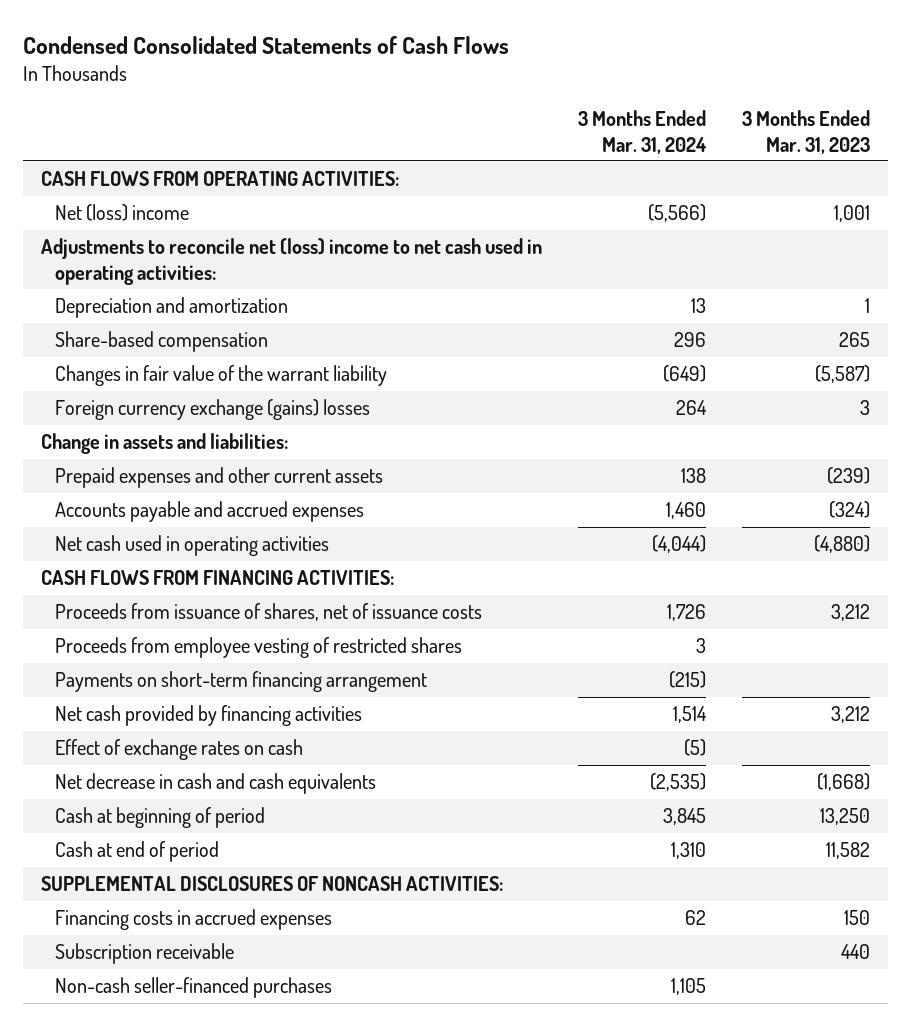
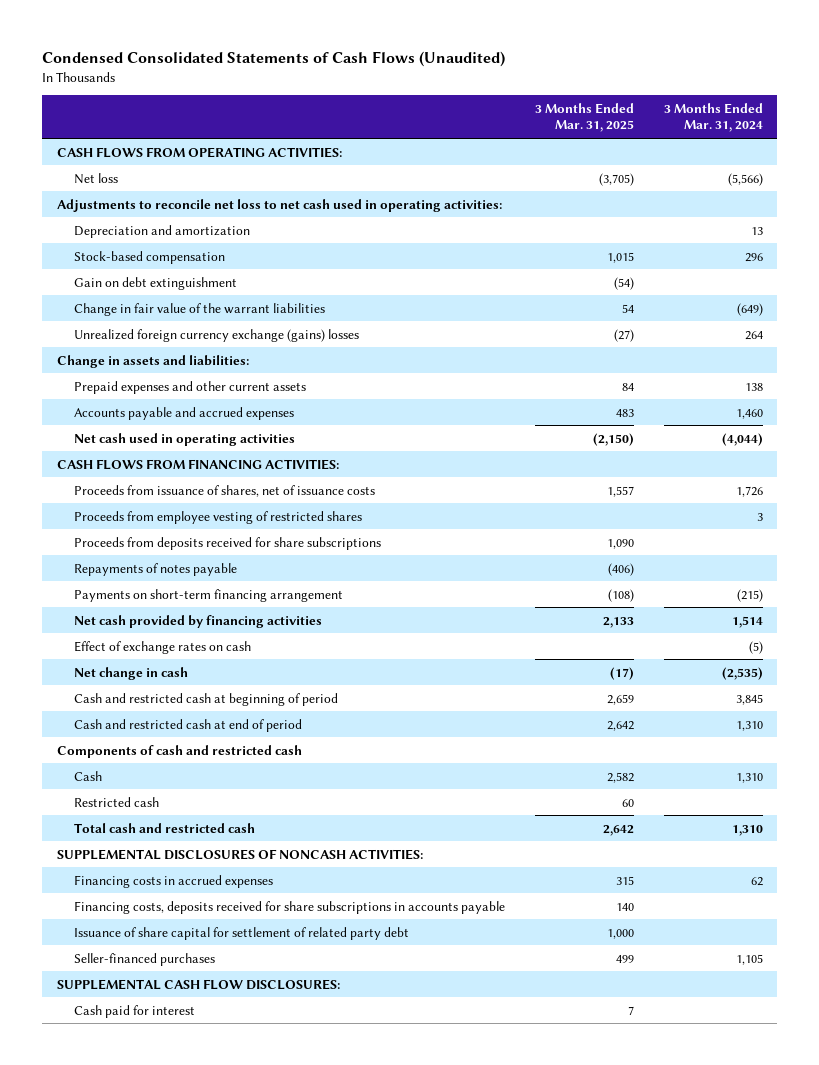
- Condensed Consolidated Statements of Cash Flows
+ Condensed Consolidated Statements of Cash Flows (Unaudited)
- | 3 Months Ended Mar. 31, 2024 | 3 Months Ended Mar. 31, 2023
+ | 3 Months Ended Mar. 31, 2025 | 3 Months Ended Mar. 31, 2024
- Net (loss) income | (5,566) | 1,001
- Adjustments to reconcile net (loss) income to net cash used in operating activities:
+ Net loss | (3,705) | (5,566)
+ Adjustments to reconcile net loss to net cash used in operating activities:
- Share-based compensation | 296 | 265
- Changes in fair value of the warrant liability | (649) | (5,587)
- Foreign currency exchange (gains) losses | 264 | 3
+ Stock-based compensation | 1,015 | 296
+ Gain on debt extinguishment | (54) |
+ Change in fair value of the warrant liabilities | 54 | (649)
+ Unrealized foreign currency exchange (gains) losses | (27) | 264
+ Proceeds from deposits received for share subscriptions | 1,090 |
+ Repayments of notes payable | (406) |
- Net decrease in cash and cash equivalents | (2,535) | (1,668)
- Cash at beginning of period | 3,845 | 13,250
- Cash at end of period | 1,310 | 11,582
+ Net change in cash | (17) | (2,535)
+ Cash and restricted cash at beginning of period | 2,659 | 3,845
+ Cash and restricted cash at end of period | 2,642 | 1,310
+ Components of cash and restricted cash
+ Cash | 2,582 | 1,310
+ Restricted cash | 60 |
+ Total cash and restricted cash | 2,642 | 1,310
- Subscription receivable | | 440
- Non-cash seller-financed purchases | 1,105 |
+ Financing costs, deposits received for share subscriptions in accounts payable | 140 |
+ Issuance of share capital for settlement of related party debt | 1,000 |
+ Seller-financed purchases | 499 | 1,105
+ SUPPLEMENTAL CASH FLOW DISCLOSURES:
+ Cash paid for interest | 7 |

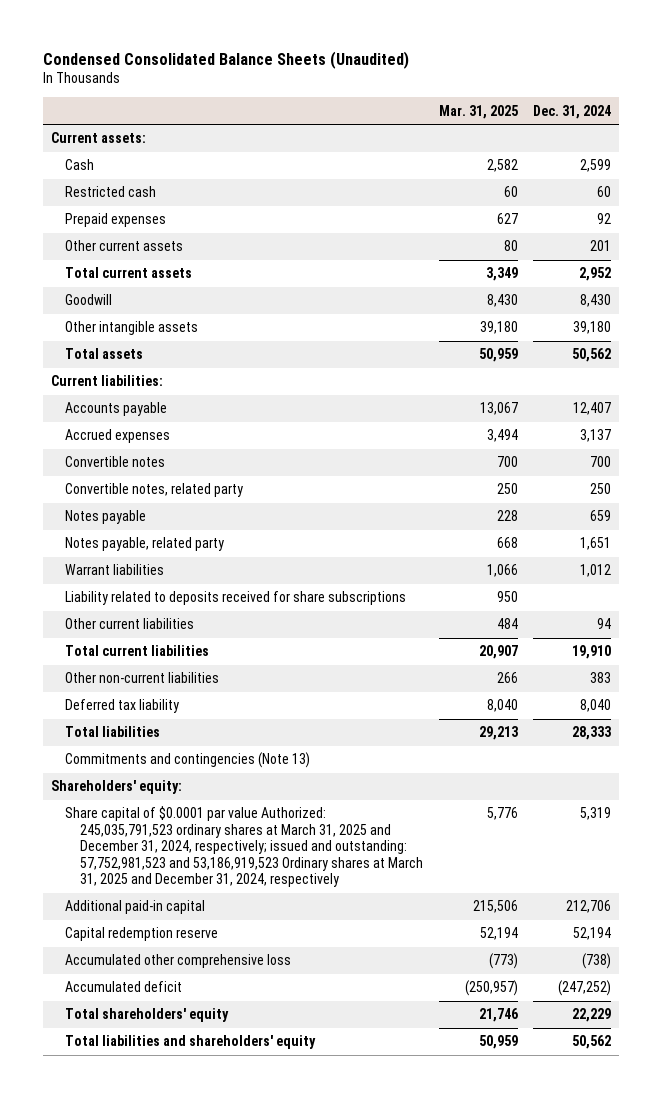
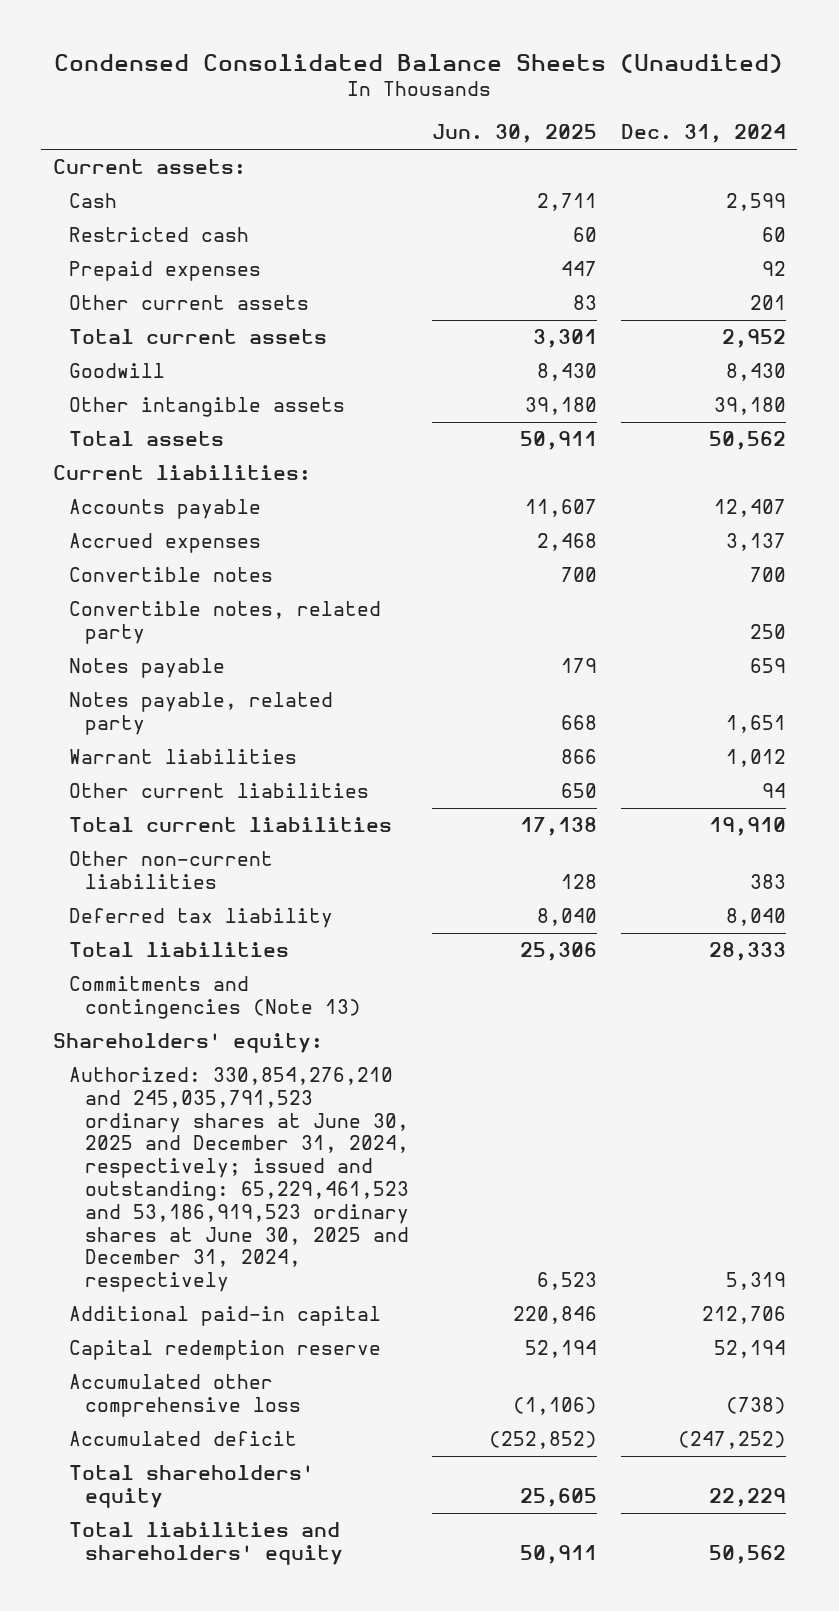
- | Mar. 31, 2025 | Dec. 31, 2024
+ | Jun. 30, 2025 | Dec. 31, 2024
- Liability related to deposits received for share subscriptions | 950 |
- Share capital of $0.0001 par value Authorized: 245,035,791,523 ordinary shares at March 31, 2025 and December 31, 2024, respectively; issued and outstanding: 57,752,981,523 and 53,186,919,523 Ordinary shares at March 31, 2025 and December 31, 2024, respectively | 5,776 | 5,319
+ Authorized: 330,854,276,210 and 245,035,791,523 ordinary shares at June 30, 2025 and December 31, 2024, respectively; issued and outstanding: 65,229,461,523 and 53,186,919,523 ordinary shares at June 30, 2025 and December 31, 2024, respectively | 6,523 | 5,319

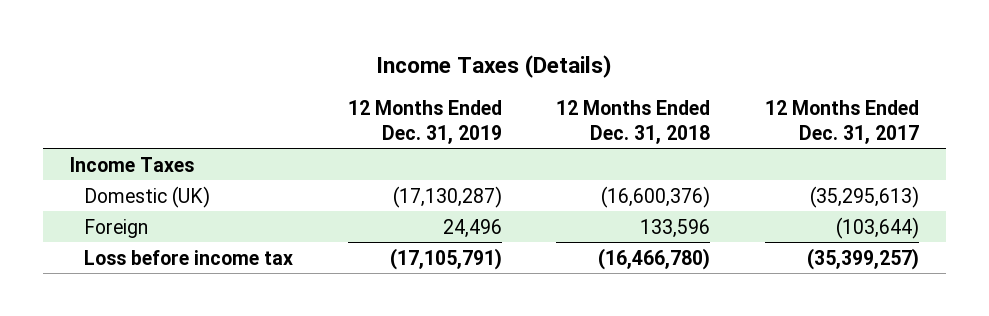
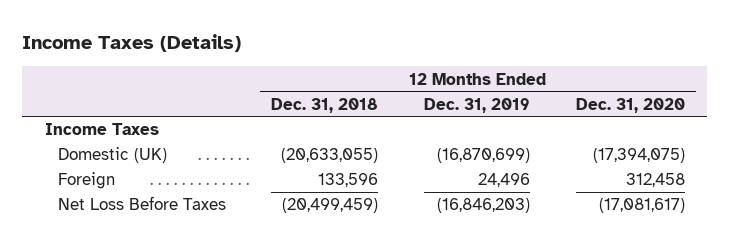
- | 12 Months Ended Dec. 31, 2019 | 12 Months Ended Dec. 31, 2018 | 12 Months Ended Dec. 31, 2017
+ | 12 Months Ended Dec. 31, 2018 | 12 Months Ended Dec. 31, 2019 | 12 Months Ended Dec. 31, 2020
- Domestic (UK) | (17,130,287) | (16,600,376) | (35,295,613)
+ Domestic (UK) | (20,633,055) | (16,870,699) | (17,394,075)
- Loss before income tax | (17,105,791) | (16,466,780) | (35,399,257)
+ Net Loss Before Taxes | (20,499,459) | (16,846,203) | (17,081,617)

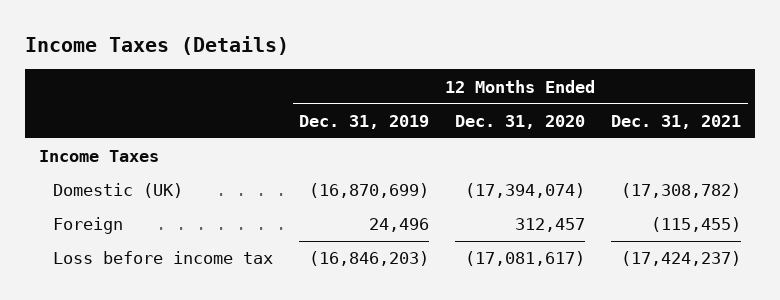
- | 12 Months Ended Dec. 31, 2018 | 12 Months Ended Dec. 31, 2019 | 12 Months Ended Dec. 31, 2020
+ | 12 Months Ended Dec. 31, 2019 | 12 Months Ended Dec. 31, 2020 | 12 Months Ended Dec. 31, 2021
- Domestic (UK) | (20,633,055) | (16,870,699) | (17,394,075)
- Foreign | 133,596 | 24,496 | 312,458
- Net Loss Before Taxes | (20,499,459) | (16,846,203) | (17,081,617)
+ Domestic (UK) | (16,870,699) | (17,394,074) | (17,308,782)
+ Foreign | 24,496 | 312,457 | (115,455)
+ Loss before income tax | (16,846,203) | (17,081,617) | (17,424,237)

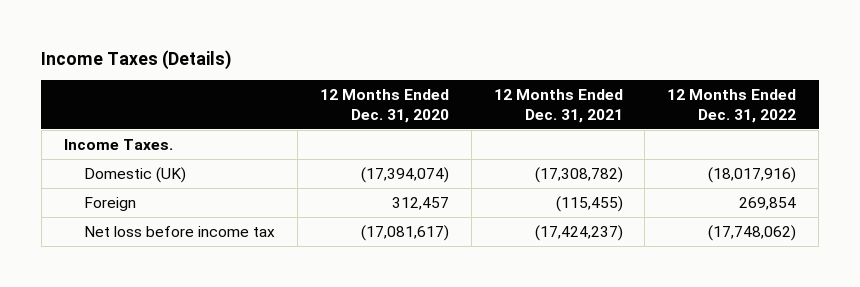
- | 12 Months Ended Dec. 31, 2019 | 12 Months Ended Dec. 31, 2020 | 12 Months Ended Dec. 31, 2021
+ | 12 Months Ended Dec. 31, 2020 | 12 Months Ended Dec. 31, 2021 | 12 Months Ended Dec. 31, 2022
- Income Taxes
+ Income Taxes.
- Loss before income tax | (16,846,203) | (17,081,617) | (17,424,237)
+ Net loss before income tax | (17,081,617) | (17,424,237) | (17,748,062)

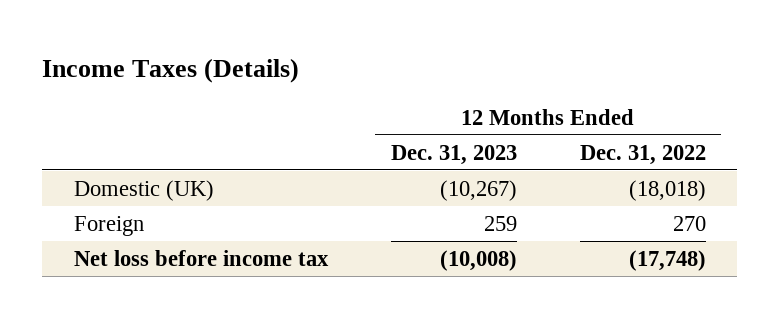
- | 12 Months Ended Dec. 31, 2020 | 12 Months Ended Dec. 31, 2021 | 12 Months Ended Dec. 31, 2022
+ | 12 Months Ended Dec. 31, 2023 | 12 Months Ended Dec. 31, 2022
- Income Taxes.
- Domestic (UK) | (17,394,074) | (17,308,782) | (18,017,916)
- Foreign | 312,457 | (115,455) | 269,854
- Net loss before income tax | (17,081,617) | (17,424,237) | (17,748,062)
+ Domestic (UK) | (10,267) | (18,018)
+ Foreign | 259 | 270
+ Net loss before income tax | (10,008) | (17,748)

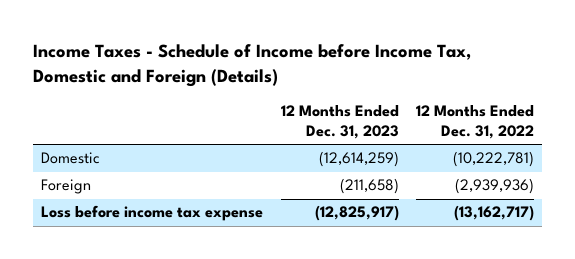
- Income Taxes (Details)
+ Income Taxes - Schedule of Income before Income Tax, Domestic and Foreign (Details)
- Domestic (UK) | (10,267) | (18,018)
- Foreign | 259 | 270
- Net loss before income tax | (10,008) | (17,748)
+ Domestic | (12,614,259) | (10,222,781)
+ Foreign | (211,658) | (2,939,936)
+ Loss before income tax expense | (12,825,917) | (13,162,717)

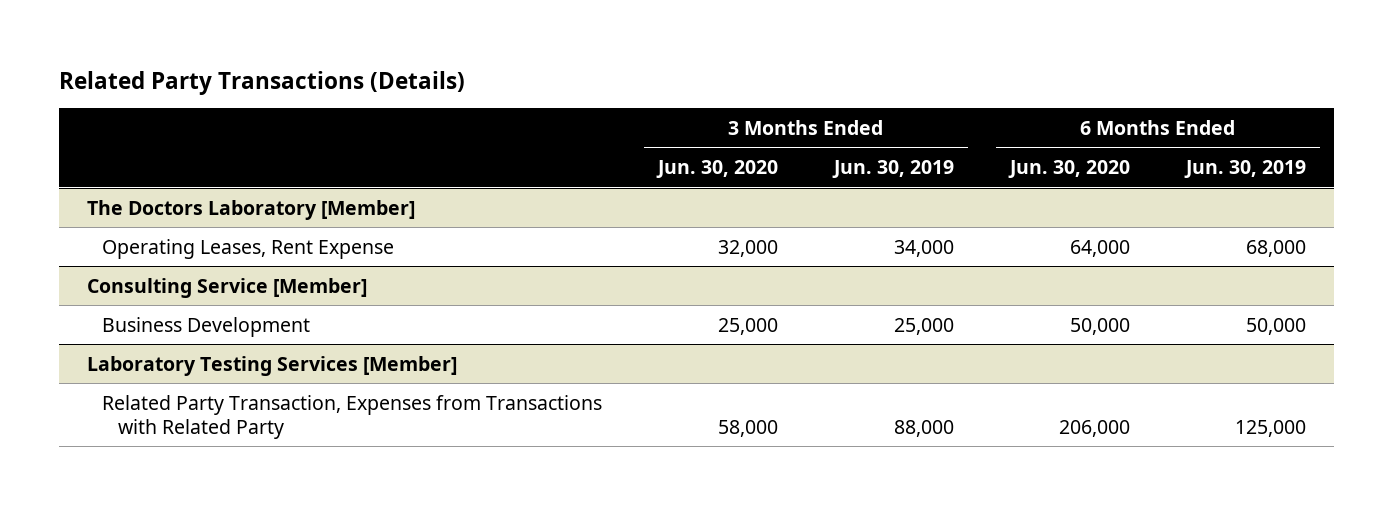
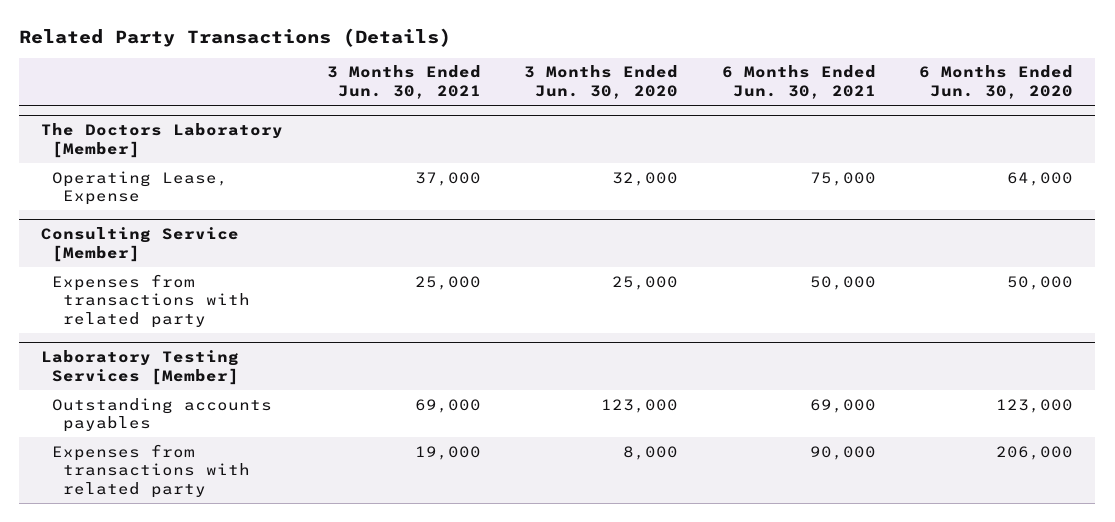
- | 3 Months Ended Jun. 30, 2020 | 3 Months Ended Jun. 30, 2019 | 6 Months Ended Jun. 30, 2020 | 6 Months Ended Jun. 30, 2019
+ | 3 Months Ended Jun. 30, 2021 | 3 Months Ended Jun. 30, 2020 | 6 Months Ended Jun. 30, 2021 | 6 Months Ended Jun. 30, 2020
@ The Doctors Laboratory [Member]
- Operating Leases, Rent Expense | 32,000 | 34,000 | 64,000 | 68,000
+ Operating Lease, Expense | 37,000 | 32,000 | 75,000 | 64,000
@ Consulting Service [Member]
- Business Development | 25,000 | 25,000 | 50,000 | 50,000
+ Expenses from transactions with related party | 25,000 | 25,000 | 50,000 | 50,000
@ Laboratory Testing Services [Member]
- Related Party Transaction, Expenses from Transactions with Related Party | 58,000 | 88,000 | 206,000 | 125,000
+ Outstanding accounts payables | 69,000 | 123,000 | 69,000 | 123,000
+ Expenses from transactions with related party | 19,000 | 8,000 | 90,000 | 206,000

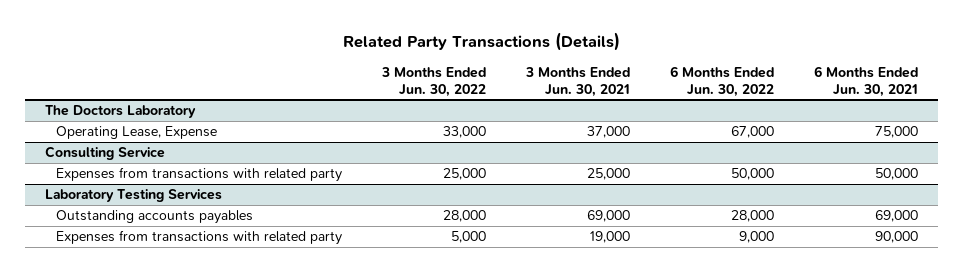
- | 3 Months Ended Jun. 30, 2021 | 3 Months Ended Jun. 30, 2020 | 6 Months Ended Jun. 30, 2021 | 6 Months Ended Jun. 30, 2020
+ | 3 Months Ended Jun. 30, 2022 | 3 Months Ended Jun. 30, 2021 | 6 Months Ended Jun. 30, 2022 | 6 Months Ended Jun. 30, 2021
- The Doctors Laboratory [Member]
+ The Doctors Laboratory
- Consulting Service [Member]
+ Consulting Service
- Laboratory Testing Services [Member]
+ Laboratory Testing Services

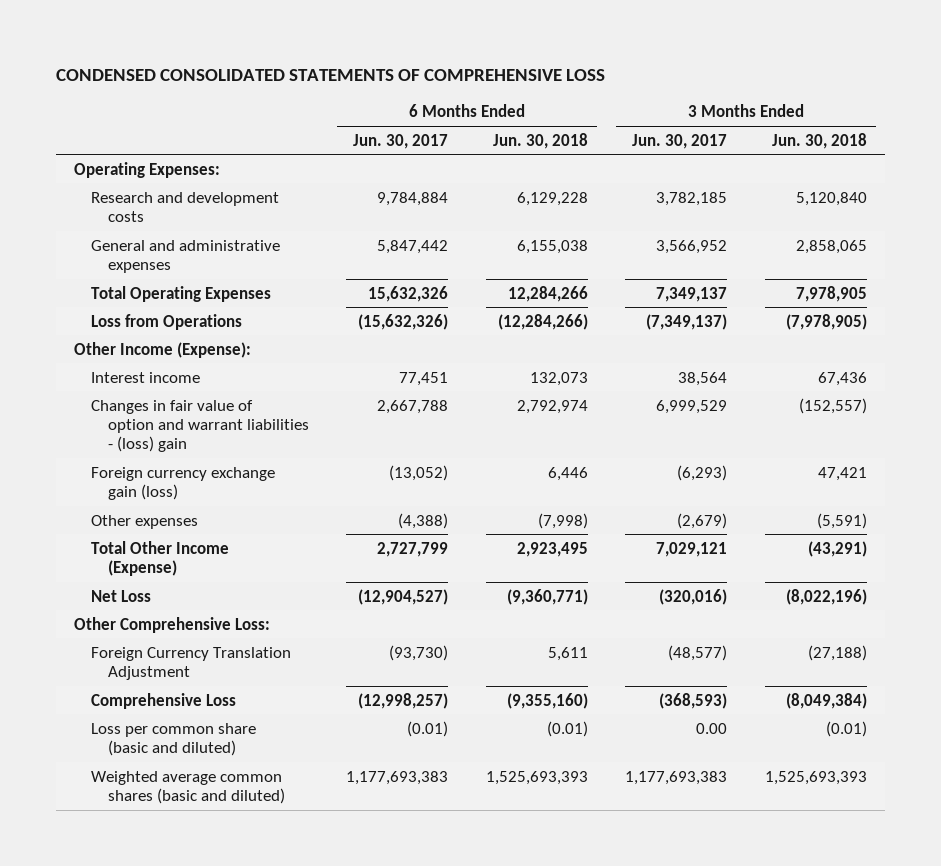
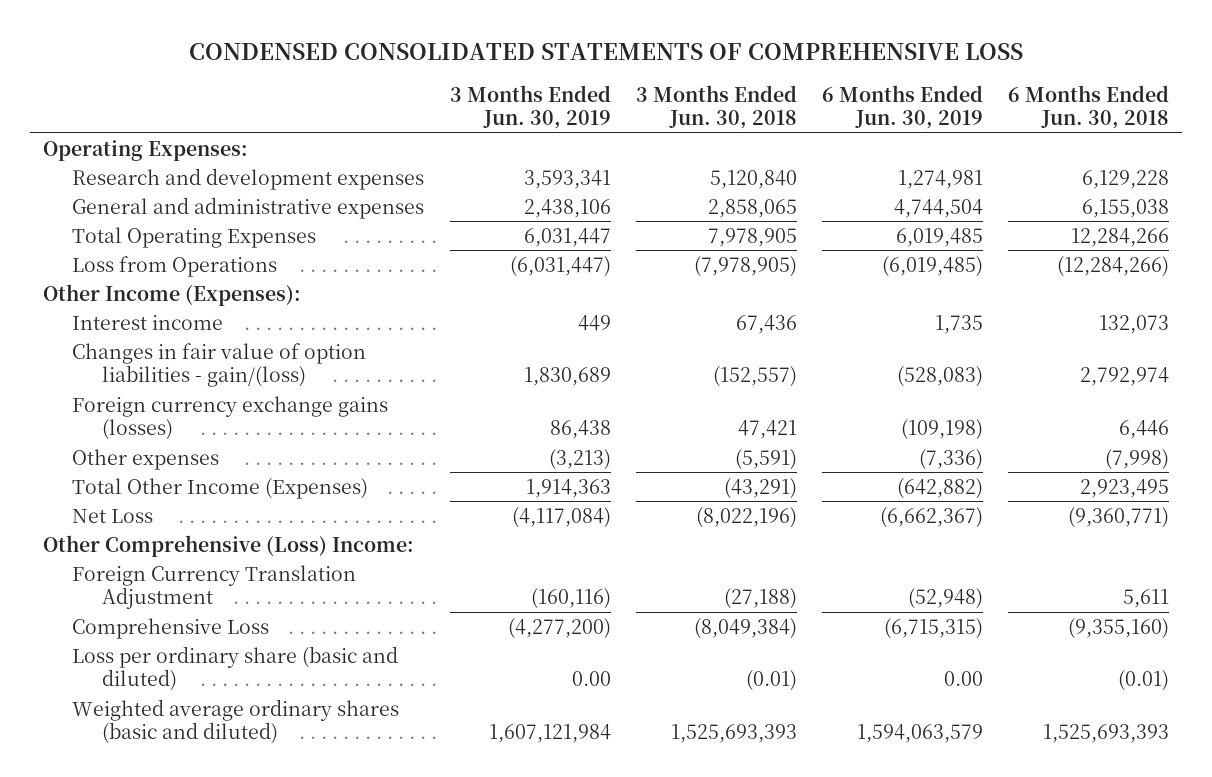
- | 6 Months Ended Jun. 30, 2017 | 6 Months Ended Jun. 30, 2018 | 3 Months Ended Jun. 30, 2017 | 3 Months Ended Jun. 30, 2018
+ | 3 Months Ended Jun. 30, 2019 | 3 Months Ended Jun. 30, 2018 | 6 Months Ended Jun. 30, 2019 | 6 Months Ended Jun. 30, 2018
- Research and development costs | 9,784,884 | 6,129,228 | 3,782,185 | 5,120,840
+ Research and development expenses | 3,593,341 | 5,120,840 | 1,274,981 | 6,129,228
- Other Income (Expense):
+ Other Income (Expenses):
- Changes in fair value of option and warrant liabilities - (loss) gain | 2,667,788 | 2,792,974 | 6,999,529 | (152,557)
- Foreign currency exchange gain (loss) | (13,052) | 6,446 | (6,293) | 47,421
+ Changes in fair value of option liabilities - gain/(loss) | 1,830,689 | (152,557) | (528,083) | 2,792,974
+ Foreign currency exchange gains (losses) | 86,438 | 47,421 | (109,198) | 6,446
- Total Other Income (Expense) | 2,727,799 | 2,923,495 | 7,029,121 | (43,291)
+ Total Other Income (Expenses) | 1,914,363 | (43,291) | (642,882) | 2,923,495
- Other Comprehensive Loss:
+ Other Comprehensive (Loss) Income:
- Loss per common share (basic and diluted) | (0.01) | (0.01) | 0.00 | (0.01)
- Weighted average common shares (basic and diluted) | 1,177,693,383 | 1,525,693,393 | 1,177,693,383 | 1,525,693,393
+ Loss per ordinary share (basic and diluted) | 0.00 | (0.01) | 0.00 | (0.01)
+ Weighted average ordinary shares (basic and diluted) | 1,607,121,984 | 1,525,693,393 | 1,594,063,579 | 1,525,693,393

